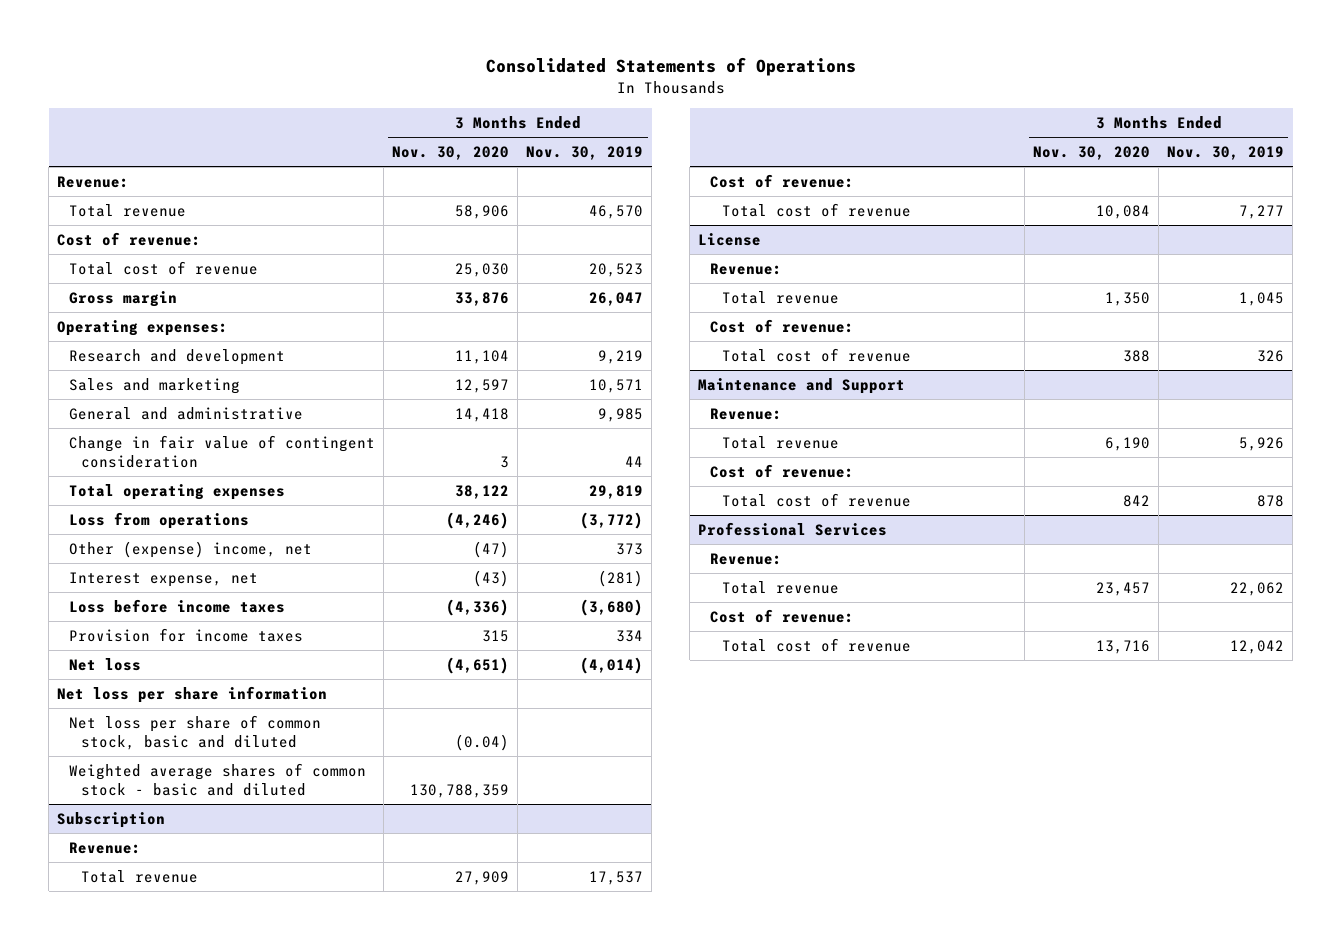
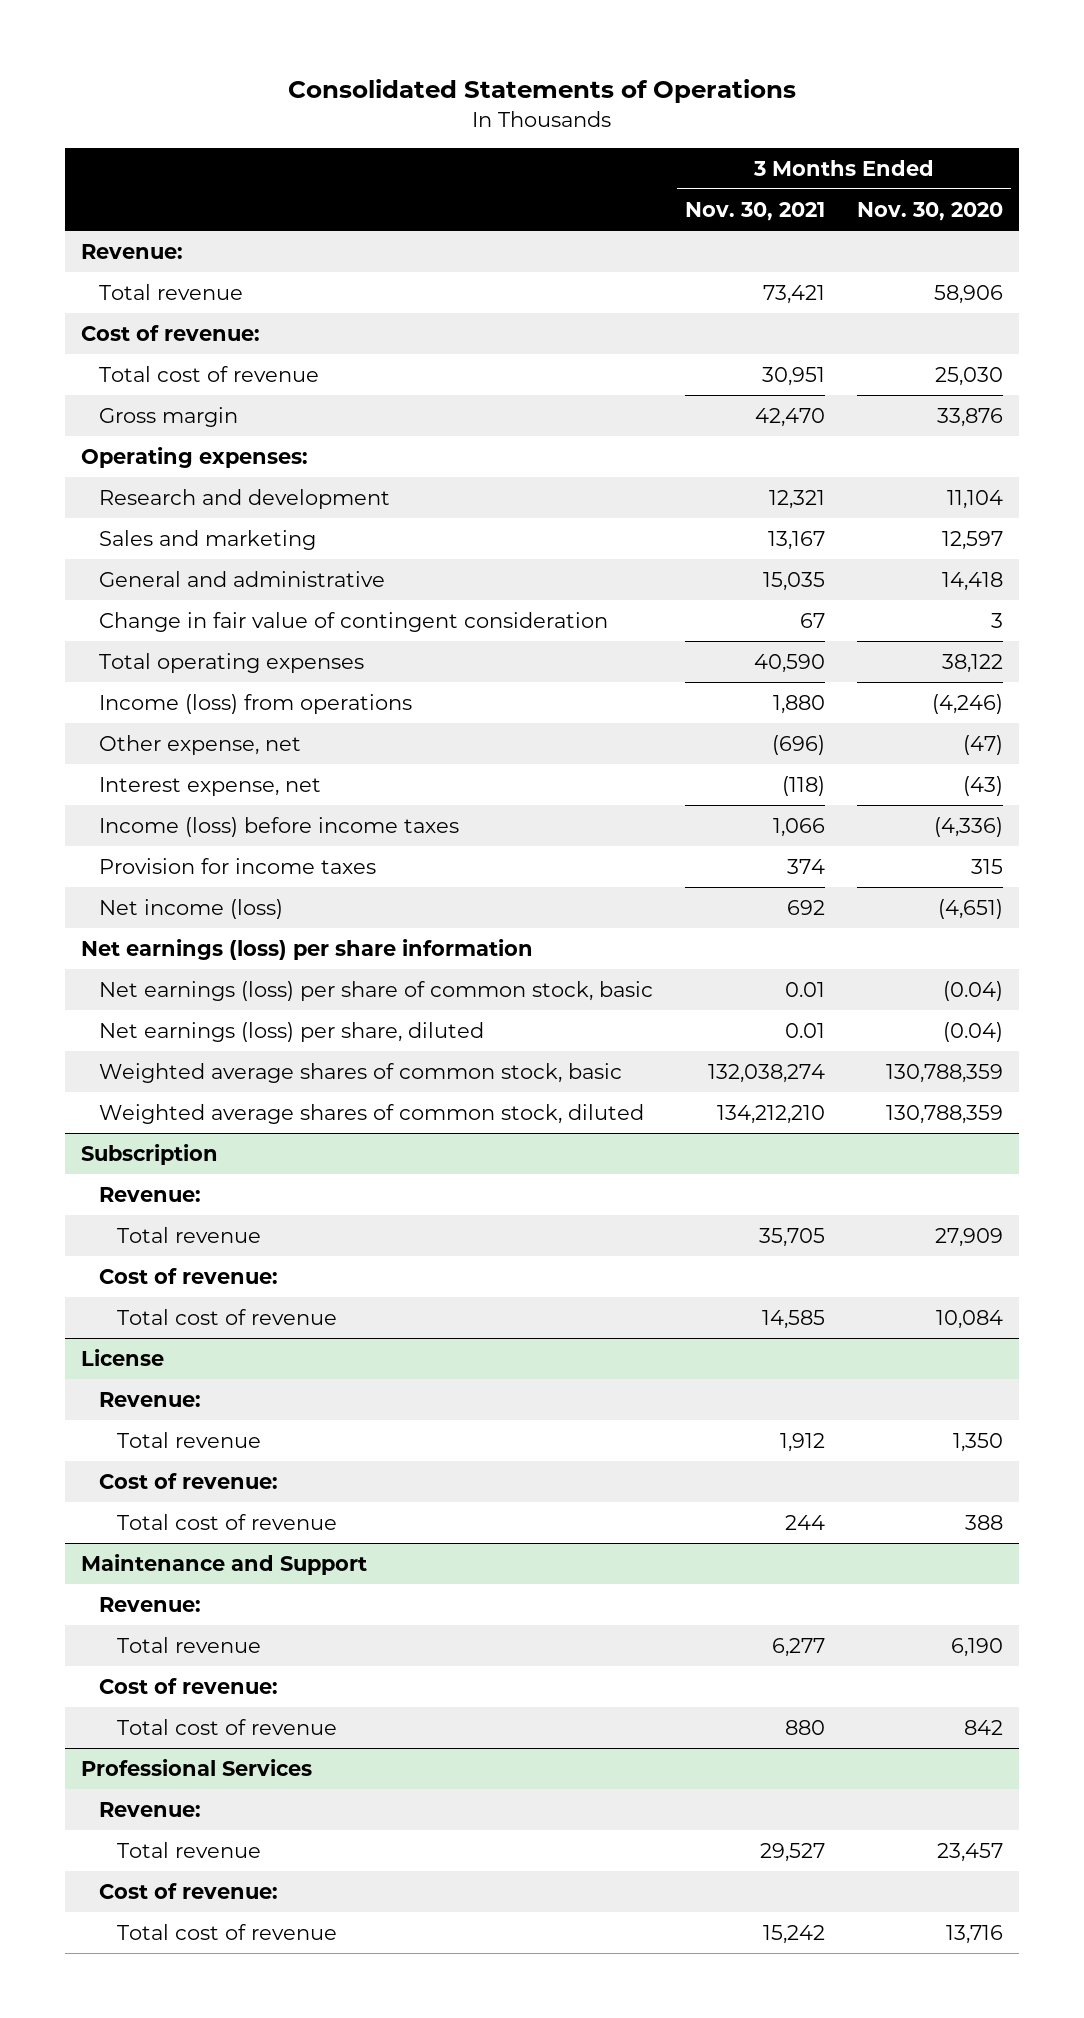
- | 3 Months Ended Nov. 30, 2020 | 3 Months Ended Nov. 30, 2019
+ | 3 Months Ended Nov. 30, 2021 | 3 Months Ended Nov. 30, 2020
- Loss from operations | (4,246) | (3,772)
- Other (expense) income, net | (47) | 373
+ Income (loss) from operations | 1,880 | (4,246)
+ Other expense, net | (696) | (47)
- Loss before income taxes | (4,336) | (3,680)
+ Income (loss) before income taxes | 1,066 | (4,336)
- Net loss | (4,651) | (4,014)
- Net loss per share information
- Net loss per share of common stock, basic and diluted | (0.04) |
- Weighted average shares of common stock - basic and diluted | 130,788,359 |
+ Net income (loss) | 692 | (4,651)
+ Net earnings (loss) per share information
+ Net earnings (loss) per share of common stock, basic | 0.01 | (0.04)
+ Net earnings (loss) per share, diluted | 0.01 | (0.04)
+ Weighted average shares of common stock, basic | 132,038,274 | 130,788,359
+ Weighted average shares of common stock, diluted | 134,212,210 | 130,788,359

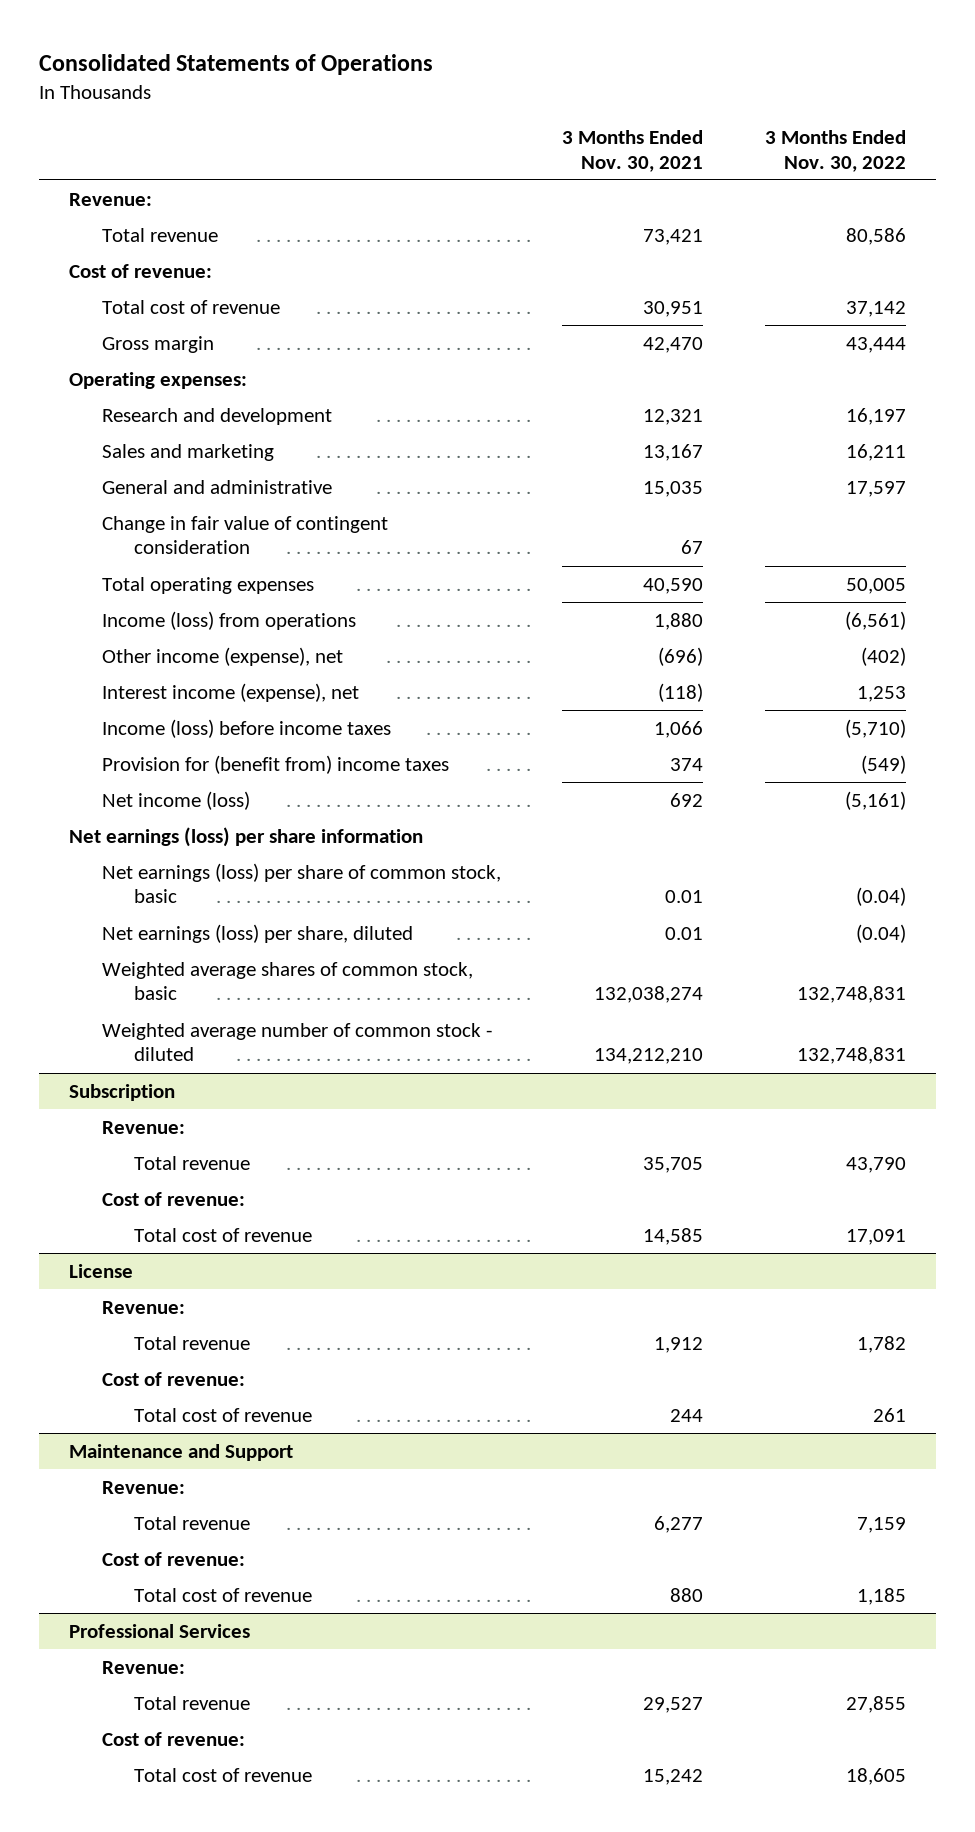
- | 3 Months Ended Nov. 30, 2021 | 3 Months Ended Nov. 30, 2020
+ | 3 Months Ended Nov. 30, 2021 | 3 Months Ended Nov. 30, 2022
- Other expense, net | (696) | (47)
- Interest expense, net | (118) | (43)
+ Other income (expense), net | (696) | (402)
+ Interest income (expense), net | (118) | 1,253
- Provision for income taxes | 374 | 315
+ Provision for (benefit from) income taxes | 374 | (549)
- Weighted average shares of common stock, diluted | 134,212,210 | 130,788,359
+ Weighted average number of common stock - diluted | 134,212,210 | 132,748,831

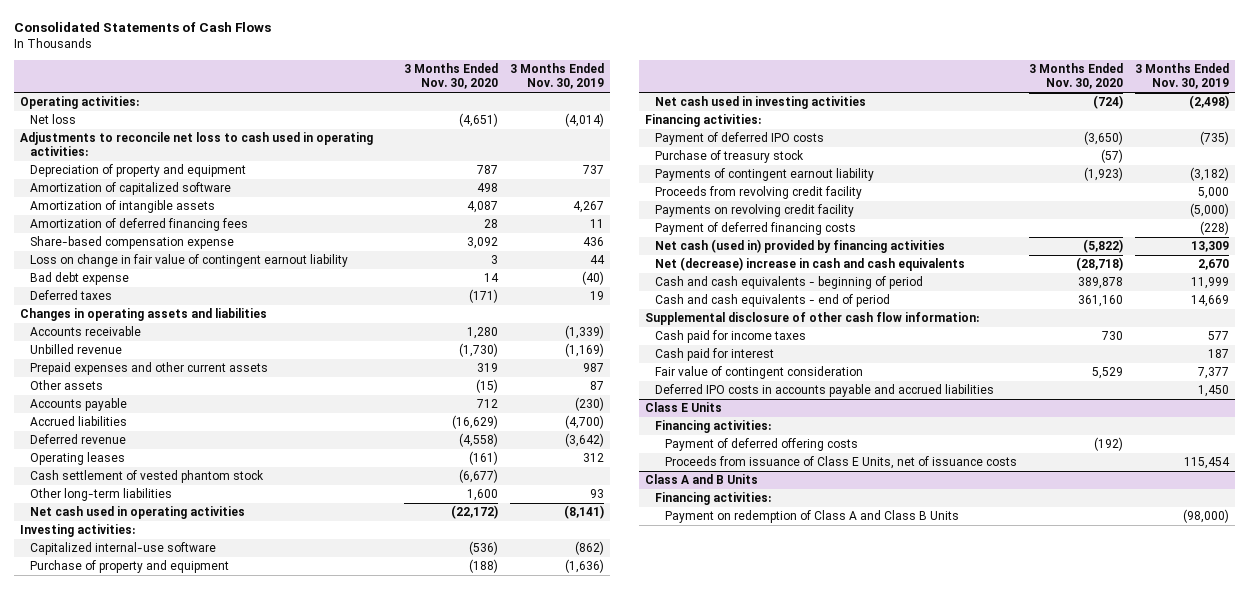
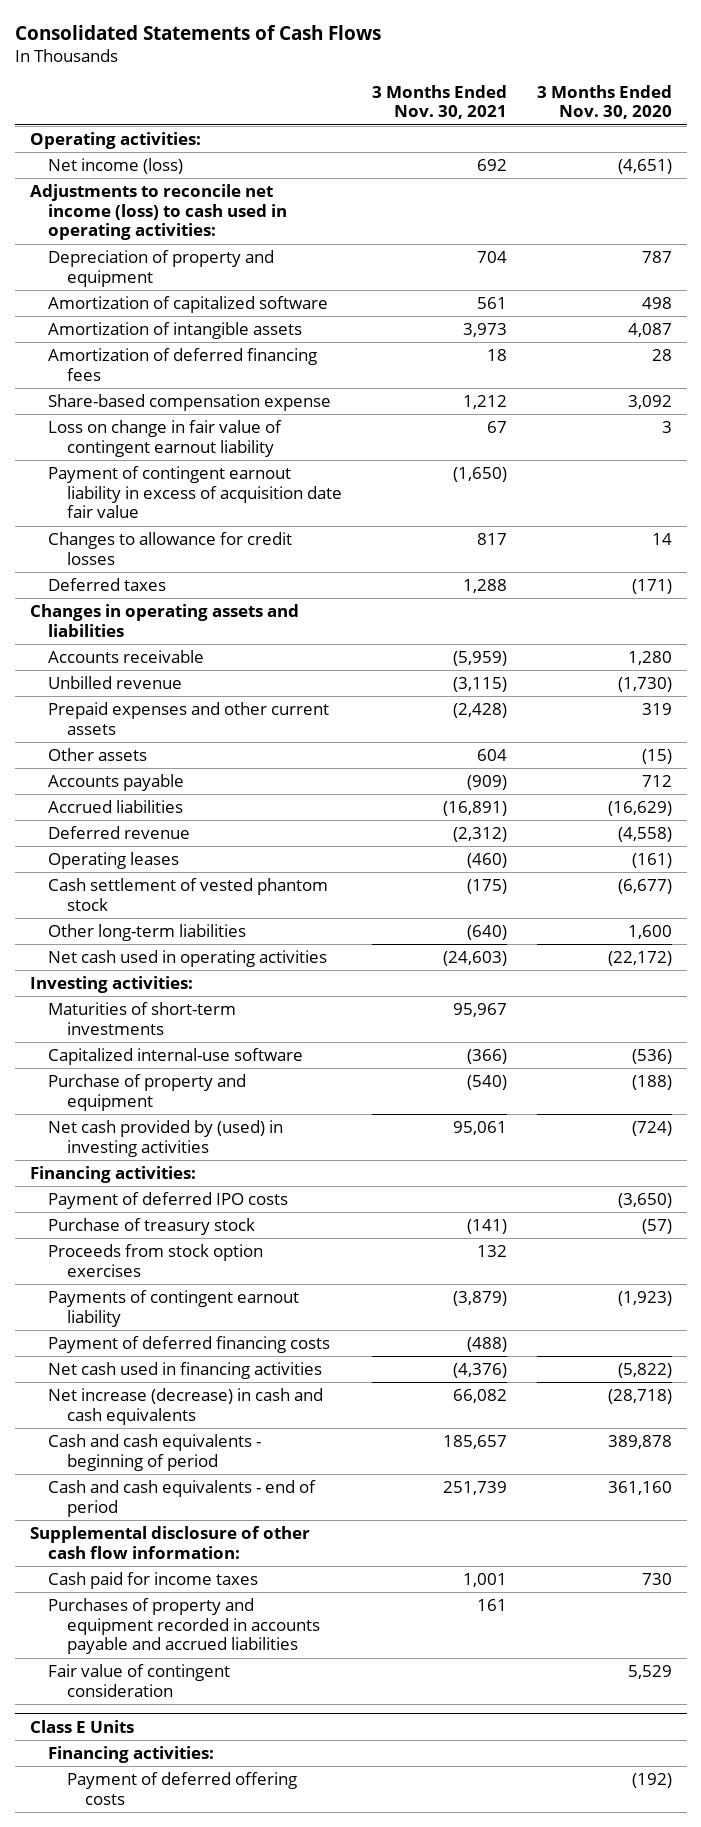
- | 3 Months Ended Nov. 30, 2020 | 3 Months Ended Nov. 30, 2019
+ | 3 Months Ended Nov. 30, 2021 | 3 Months Ended Nov. 30, 2020
- Net loss | (4,651) | (4,014)
- Adjustments to reconcile net loss to cash used in operating activities:
+ Net income (loss) | 692 | (4,651)
+ Adjustments to reconcile net income (loss) to cash used in operating activities:
- Bad debt expense | 14 | (40)
+ Payment of contingent earnout liability in excess of acquisition date fair value | (1,650) |
+ Changes to allowance for credit losses | 817 | 14
+ Maturities of short-term investments | 95,967 |
- Net cash used in investing activities | (724) | (2,498)
+ Net cash provided by (used) in investing activities | 95,061 | (724)
+ Proceeds from stock option exercises | 132 |
- Proceeds from revolving credit facility | | 5,000
- Payments on revolving credit facility | | (5,000)
- Net cash (used in) provided by financing activities | (5,822) | 13,309
- Net (decrease) increase in cash and cash equivalents | (28,718) | 2,670
+ Net cash used in financing activities | (4,376) | (5,822)
+ Net increase (decrease) in cash and cash equivalents | 66,082 | (28,718)
- Cash paid for interest | | 187
+ Purchases of property and equipment recorded in accounts payable and accrued liabilities | 161 |
- Deferred IPO costs in accounts payable and accrued liabilities | | 1,450
@ Class E Units
- Proceeds from issuance of Class E Units, net of issuance costs | | 115,454
- Class A and B Units
- Financing activities:
- Payment on redemption of Class A and Class B Units | | (98,000)

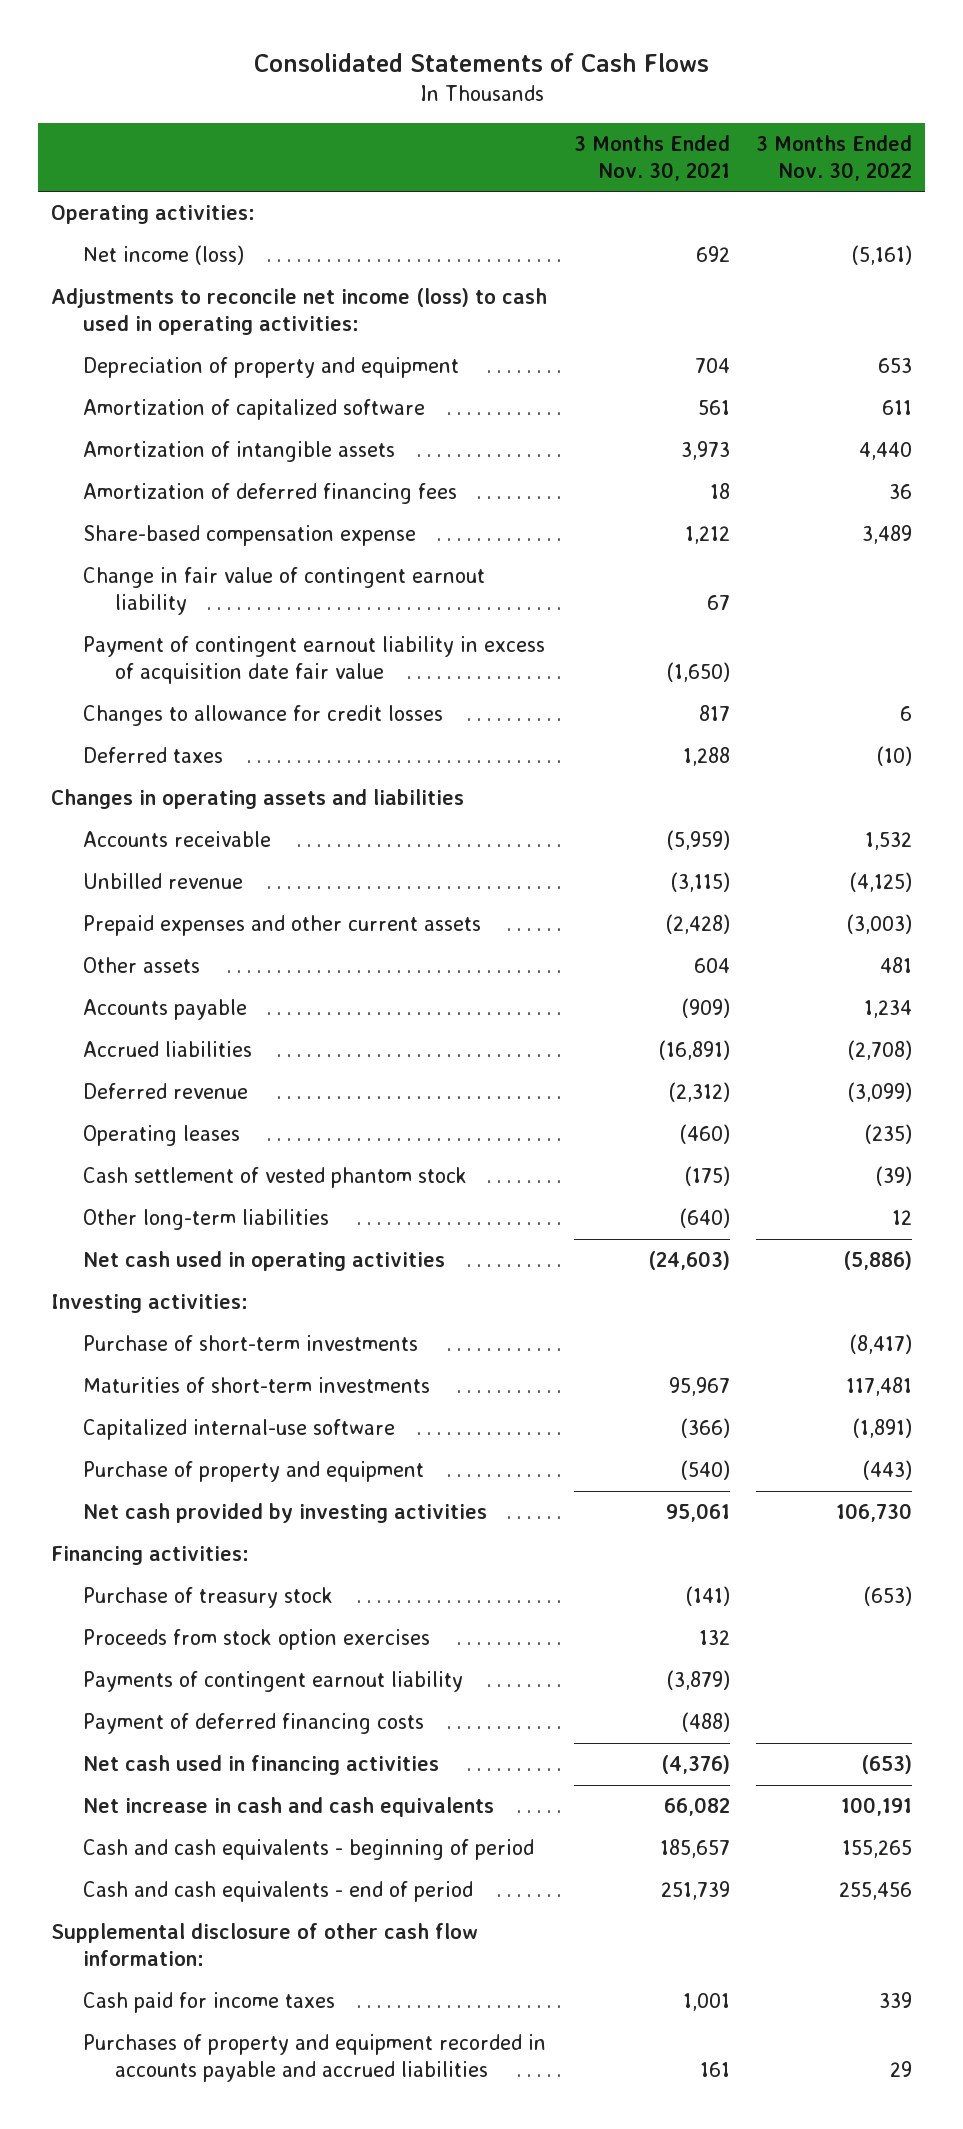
- | 3 Months Ended Nov. 30, 2021 | 3 Months Ended Nov. 30, 2020
+ | 3 Months Ended Nov. 30, 2021 | 3 Months Ended Nov. 30, 2022
- Loss on change in fair value of contingent earnout liability | 67 | 3
+ Change in fair value of contingent earnout liability | 67 |
+ Purchase of short-term investments | | (8,417)
- Net cash provided by (used) in investing activities | 95,061 | (724)
+ Net cash provided by investing activities | 95,061 | 106,730
- Payment of deferred IPO costs | | (3,650)
- Net increase (decrease) in cash and cash equivalents | 66,082 | (28,718)
+ Net increase in cash and cash equivalents | 66,082 | 100,191
- Fair value of contingent consideration | | 5,529
- Class E Units
- Financing activities:
- Payment of deferred offering costs | | (192)

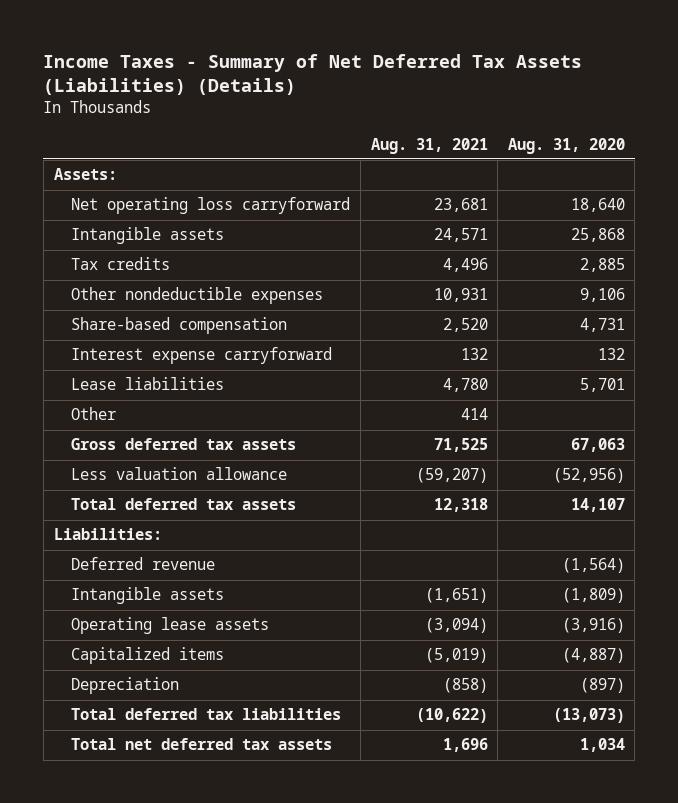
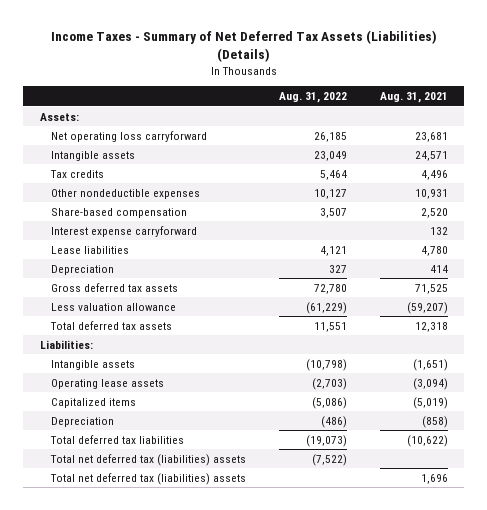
- | Aug. 31, 2021 | Aug. 31, 2020
+ | Aug. 31, 2022 | Aug. 31, 2021
- Other | 414 |
+ Depreciation | 327 | 414
- Deferred revenue | | (1,564)
- Total net deferred tax assets | 1,696 | 1,034
+ Total net deferred tax (liabilities) assets | (7,522) |
+ Total net deferred tax (liabilities) assets | | 1,696

